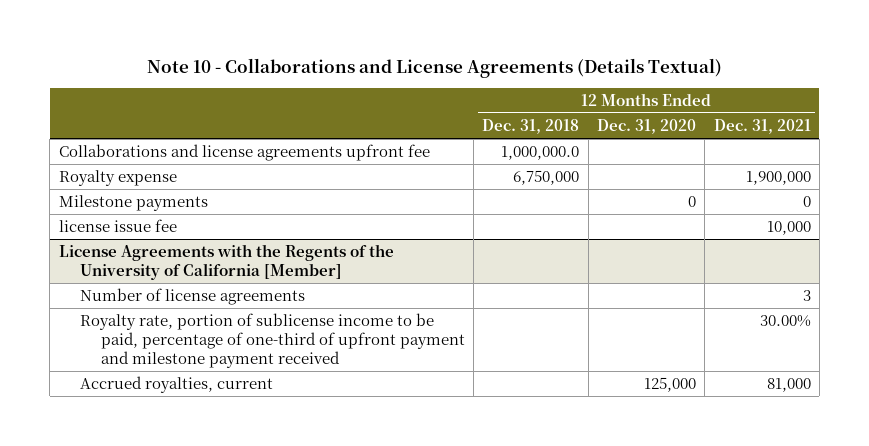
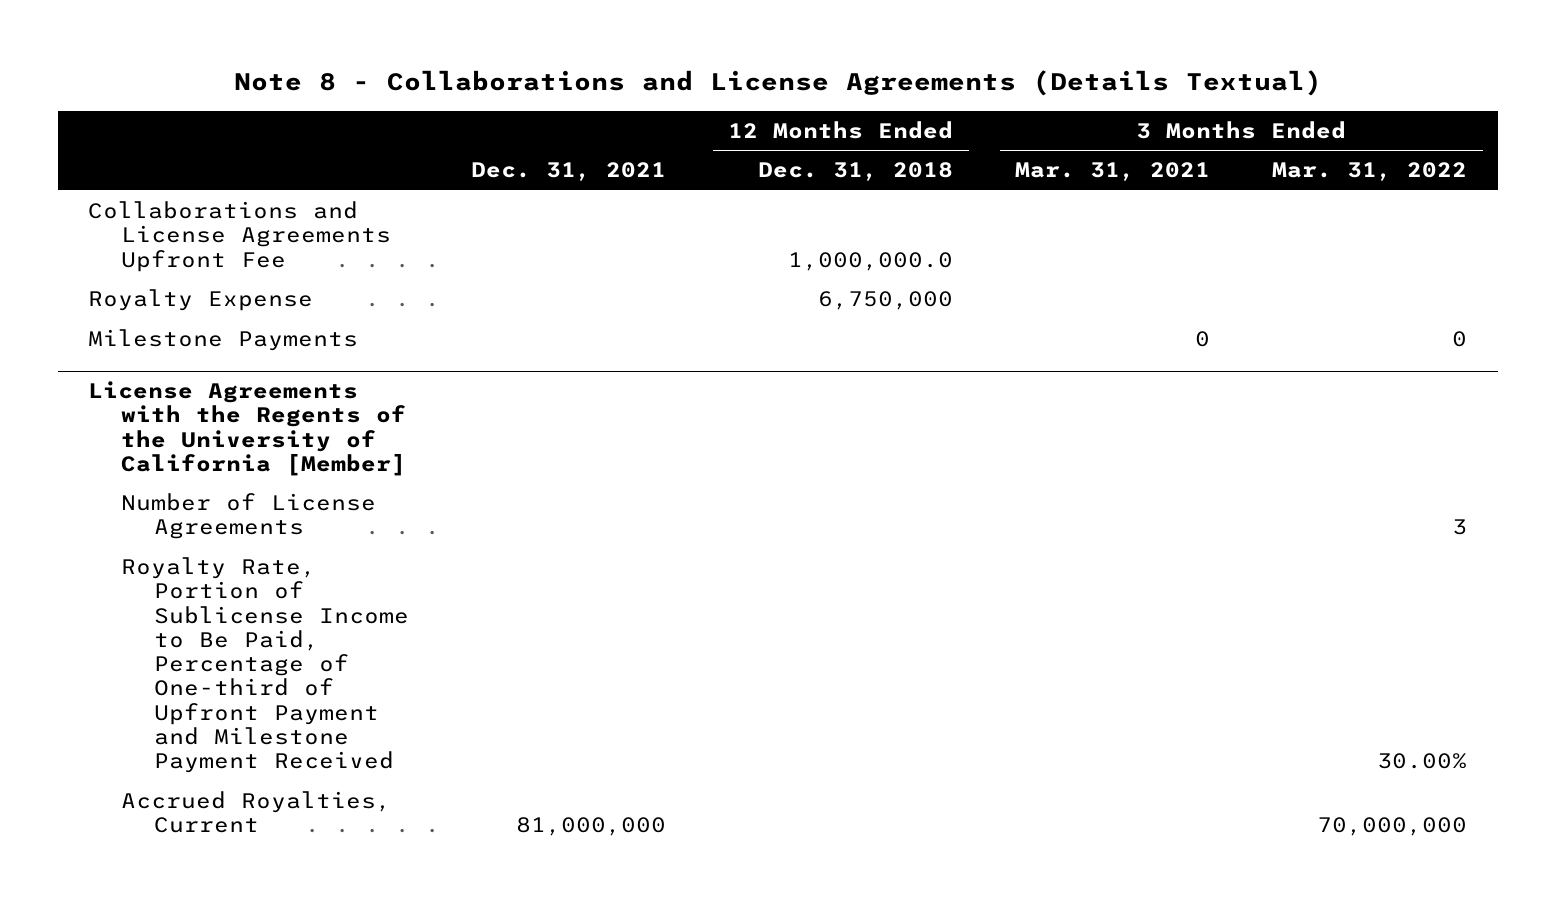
- Note 10 - Collaborations and License Agreements (Details Textual)
+ Note 8 - Collaborations and License Agreements (Details Textual)
- | 12 Months Ended Dec. 31, 2018 | 12 Months Ended Dec. 31, 2020 | 12 Months Ended Dec. 31, 2021
+ | Dec. 31, 2021 | 12 Months Ended Dec. 31, 2018 | 3 Months Ended Mar. 31, 2021 | 3 Months Ended Mar. 31, 2022
- Collaborations and license agreements upfront fee | 1,000,000.0 | |
- Royalty expense | 6,750,000 | | 1,900,000
- Milestone payments | | 0 | 0
- license issue fee | | | 10,000
+ Collaborations and License Agreements Upfront Fee | | 1,000,000.0 | |
+ Royalty Expense | | 6,750,000 | |
+ Milestone Payments | | | 0 | 0
@ License Agreements with the Regents of the University of California [Member]
- Number of license agreements | | | 3
- Royalty rate, portion of sublicense income to be paid, percentage of one-third of upfront payment and milestone payment received | | | 30.00%
- Accrued royalties, current | | 125,000 | 81,000
+ Number of License Agreements | | | | 3
+ Royalty Rate, Portion of Sublicense Income to Be Paid, Percentage of One-third of Upfront Payment and Milestone Payment Received | | | | 30.00%
+ Accrued Royalties, Current | 81,000,000 | | | 70,000,000

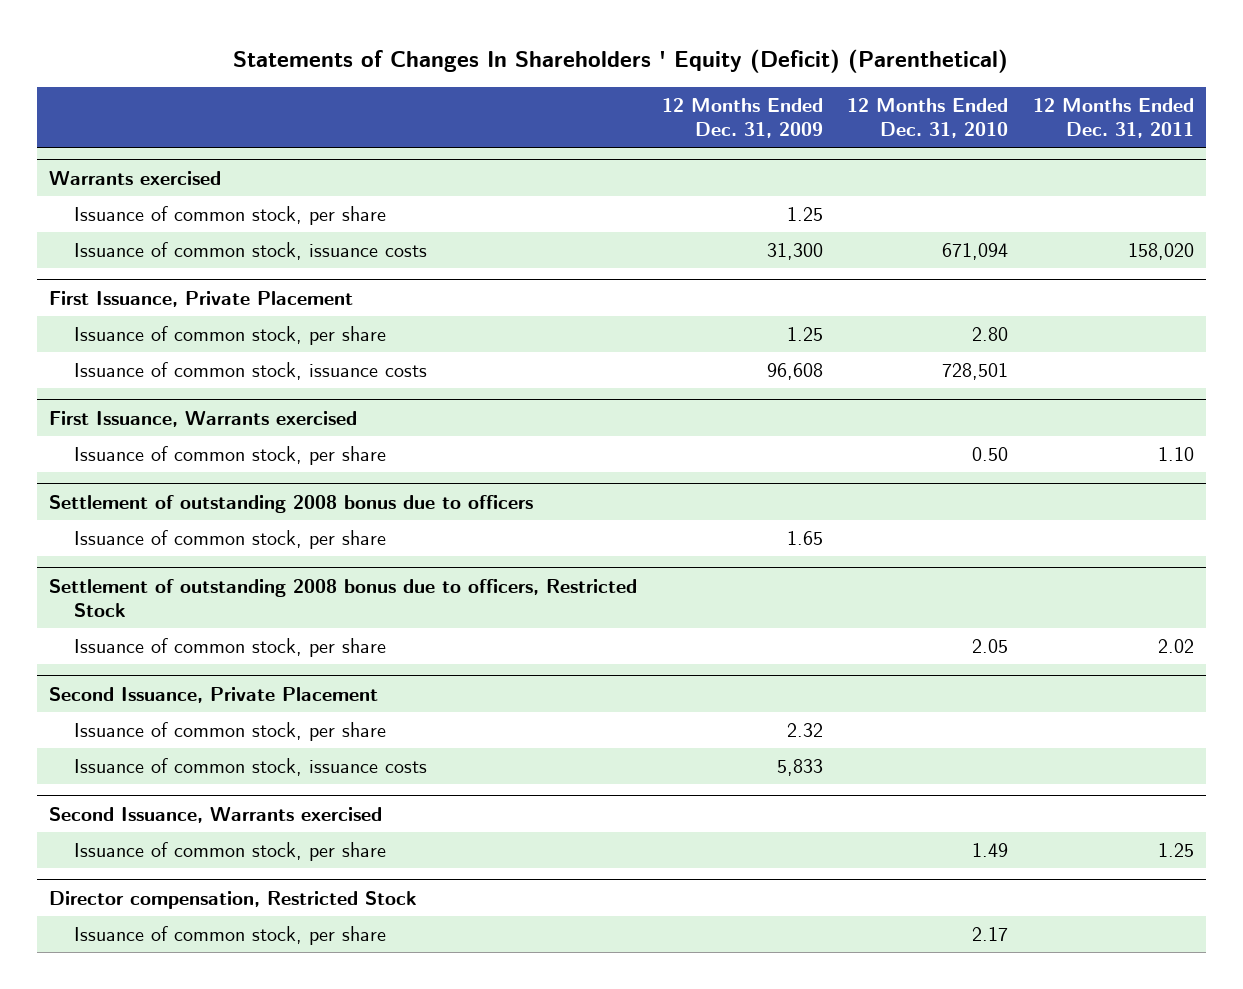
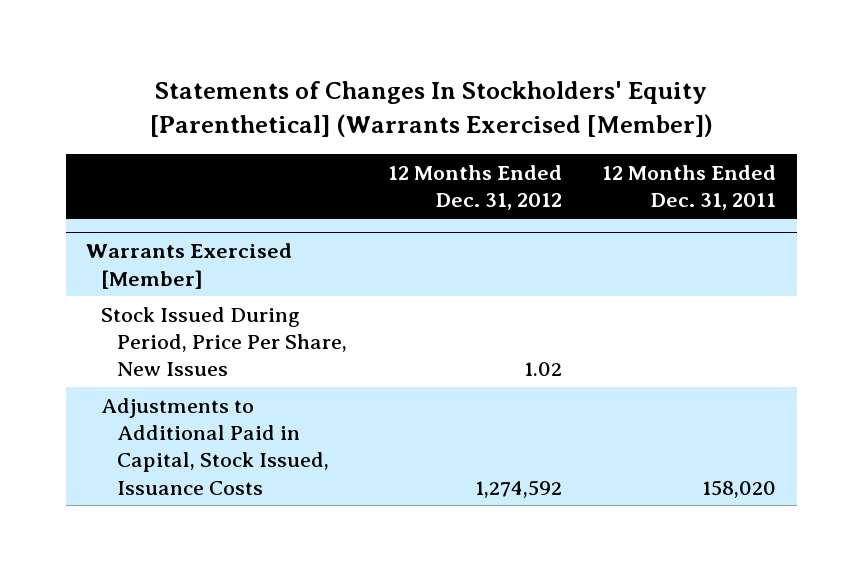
- Statements of Changes In Shareholders ' Equity (Deficit) (Parenthetical)
+ Statements of Changes In Stockholders' Equity [Parenthetical] (Warrants Exercised [Member])
- | 12 Months Ended Dec. 31, 2009 | 12 Months Ended Dec. 31, 2010 | 12 Months Ended Dec. 31, 2011
+ | 12 Months Ended Dec. 31, 2012 | 12 Months Ended Dec. 31, 2011
- Warrants exercised
- Issuance of common stock, per share | 1.25 | |
- Issuance of common stock, issuance costs | 31,300 | 671,094 | 158,020
- First Issuance, Private Placement
- Issuance of common stock, per share | 1.25 | 2.80 |
- Issuance of common stock, issuance costs | 96,608 | 728,501 |
- First Issuance, Warrants exercised
- Issuance of common stock, per share | | 0.50 | 1.10
- Settlement of outstanding 2008 bonus due to officers
- Issuance of common stock, per share | 1.65 | |
- Settlement of outstanding 2008 bonus due to officers, Restricted Stock
- Issuance of common stock, per share | | 2.05 | 2.02
- Second Issuance, Private Placement
- Issuance of common stock, per share | 2.32 | |
- Issuance of common stock, issuance costs | 5,833 | |
- Second Issuance, Warrants exercised
- Issuance of common stock, per share | | 1.49 | 1.25
- Director compensation, Restricted Stock
- Issuance of common stock, per share | | 2.17 |
+ Warrants Exercised [Member]
+ Stock Issued During Period, Price Per Share, New Issues | 1.02 |
+ Adjustments to Additional Paid in Capital, Stock Issued, Issuance Costs | 1,274,592 | 158,020

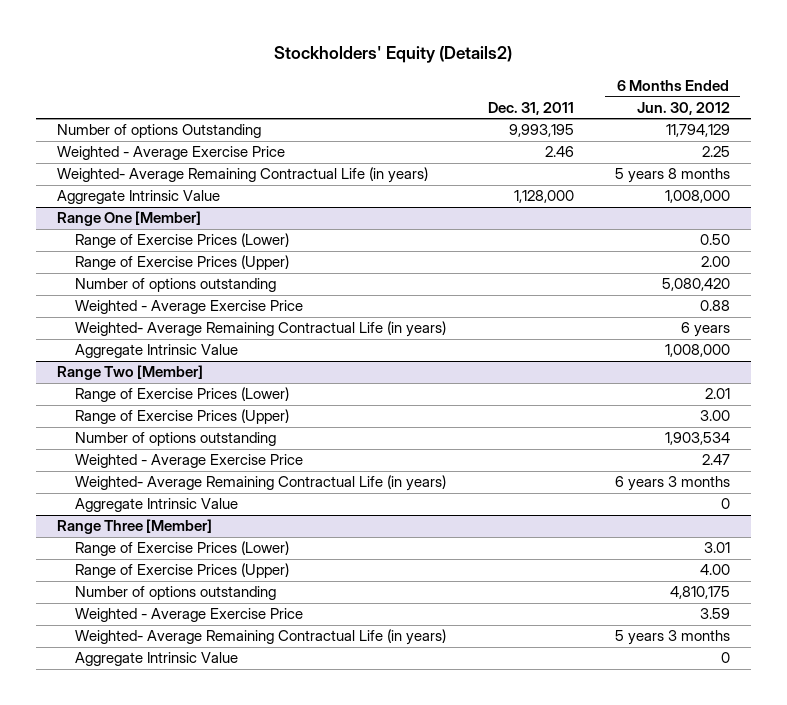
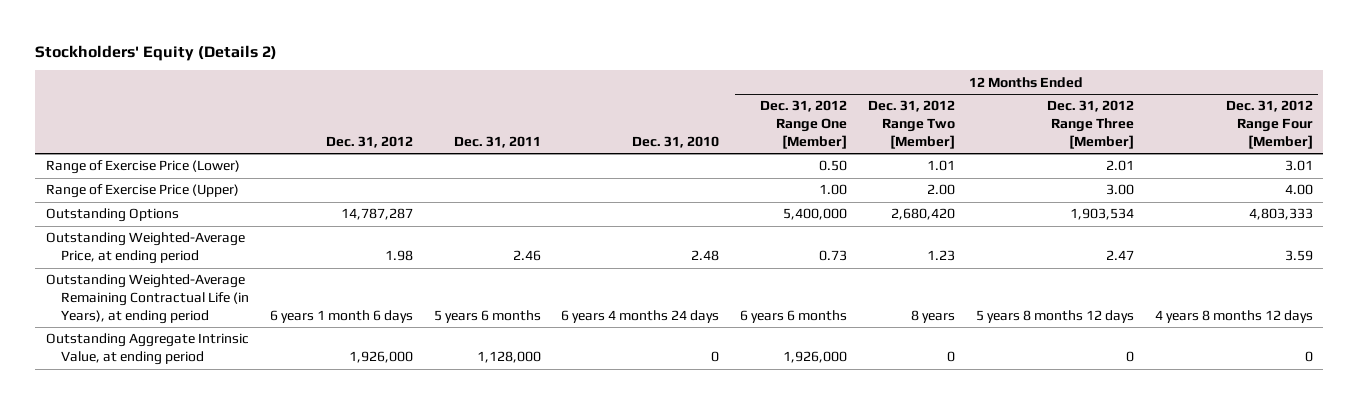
- Stockholders' Equity (Details2)
+ Stockholders' Equity (Details 2)
- | Dec. 31, 2011 | 6 Months Ended Jun. 30, 2012
+ | Dec. 31, 2012 | Dec. 31, 2011 | Dec. 31, 2010 | 12 Months Ended Dec. 31, 2012 Range One [Member] | 12 Months Ended Dec. 31, 2012 Range Two [Member] | 12 Months Ended Dec. 31, 2012 Range Three [Member] | 12 Months Ended Dec. 31, 2012 Range Four [Member]
- Number of options Outstanding | 9,993,195 | 11,794,129
- Weighted - Average Exercise Price | 2.46 | 2.25
- Weighted- Average Remaining Contractual Life (in years) | | 5 years 8 months
- Aggregate Intrinsic Value | 1,128,000 | 1,008,000
- Range One [Member]
- Range of Exercise Prices (Lower) | | 0.50
- Range of Exercise Prices (Upper) | | 2.00
- Number of options outstanding | | 5,080,420
- Weighted - Average Exercise Price | | 0.88
- Weighted- Average Remaining Contractual Life (in years) | | 6 years
- Aggregate Intrinsic Value | | 1,008,000
- Range Two [Member]
- Range of Exercise Prices (Lower) | | 2.01
- Range of Exercise Prices (Upper) | | 3.00
- Number of options outstanding | | 1,903,534
- Weighted - Average Exercise Price | | 2.47
- Weighted- Average Remaining Contractual Life (in years) | | 6 years 3 months
- Aggregate Intrinsic Value | | 0
- Range Three [Member]
- Range of Exercise Prices (Lower) | | 3.01
- Range of Exercise Prices (Upper) | | 4.00
- Number of options outstanding | | 4,810,175
- Weighted - Average Exercise Price | | 3.59
- Weighted- Average Remaining Contractual Life (in years) | | 5 years 3 months
- Aggregate Intrinsic Value | | 0
+ Range of Exercise Price (Lower) | | | | 0.50 | 1.01 | 2.01 | 3.01
+ Range of Exercise Price (Upper) | | | | 1.00 | 2.00 | 3.00 | 4.00
+ Outstanding Options | 14,787,287 | | | 5,400,000 | 2,680,420 | 1,903,534 | 4,803,333
+ Outstanding Weighted-Average Price, at ending period | 1.98 | 2.46 | 2.48 | 0.73 | 1.23 | 2.47 | 3.59
+ Outstanding Weighted-Average Remaining Contractual Life (in Years), at ending period | 6 years 1 month 6 days | 5 years 6 months | 6 years 4 months 24 days | 6 years 6 months | 8 years | 5 years 8 months 12 days | 4 years 8 months 12 days
+ Outstanding Aggregate Intrinsic Value, at ending period | 1,926,000 | 1,128,000 | 0 | 1,926,000 | 0 | 0 | 0

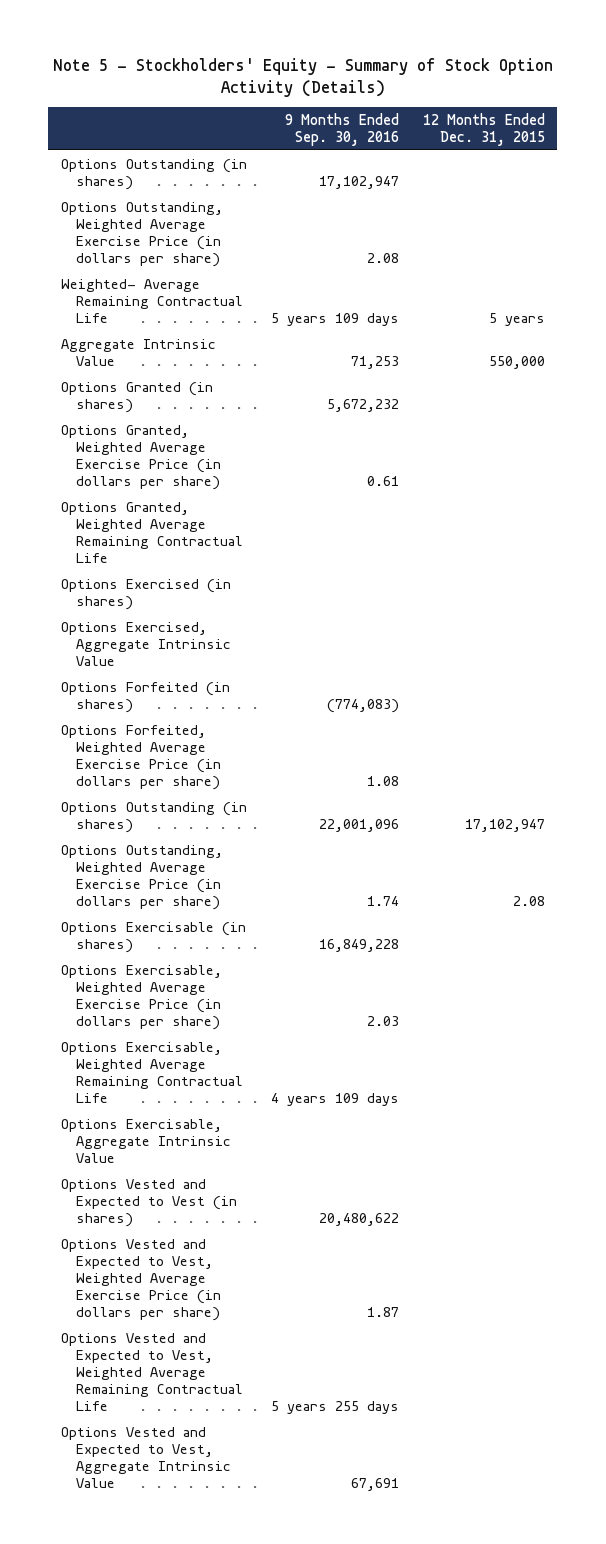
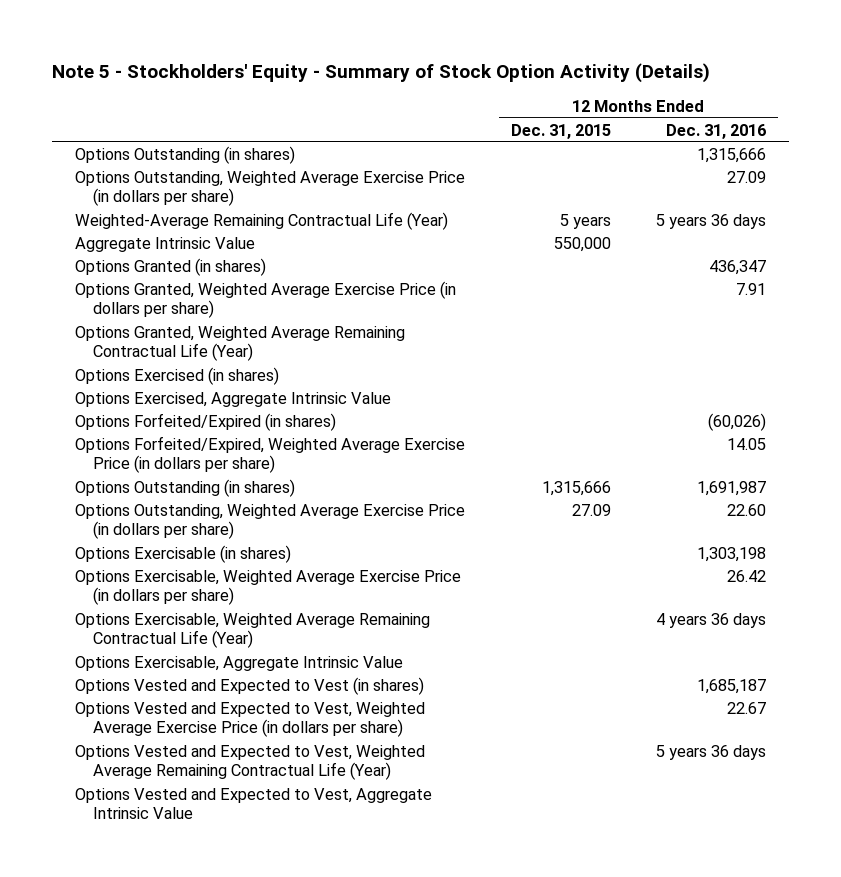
- | 9 Months Ended Sep. 30, 2016 | 12 Months Ended Dec. 31, 2015
+ | 12 Months Ended Dec. 31, 2015 | 12 Months Ended Dec. 31, 2016
- Weighted- Average Remaining Contractual Life | 5 years 109 days | 5 years
+ Weighted-Average Remaining Contractual Life (Year) | 5 years | 5 years 36 days
- Options Granted, Weighted Average Remaining Contractual Life
+ Options Granted, Weighted Average Remaining Contractual Life (Year)
- Options Forfeited (in shares) | (774,083) |
- Options Forfeited, Weighted Average Exercise Price (in dollars per share) | 1.08 |
- Options Outstanding (in shares) | 22,001,096 | 17,102,947
- Options Outstanding, Weighted Average Exercise Price (in dollars per share) | 1.74 | 2.08
+ Options Forfeited/Expired (in shares) | | (60,026)
+ Options Forfeited/Expired, Weighted Average Exercise Price (in dollars per share) | | 14.05
+ Options Outstanding (in shares) | 1,315,666 | 1,691,987
+ Options Outstanding, Weighted Average Exercise Price (in dollars per share) | 27.09 | 22.60
- Options Exercisable, Weighted Average Remaining Contractual Life | 4 years 109 days |
+ Options Exercisable, Weighted Average Remaining Contractual Life (Year) | | 4 years 36 days
- Options Vested and Expected to Vest, Weighted Average Remaining Contractual Life | 5 years 255 days |
+ Options Vested and Expected to Vest, Weighted Average Remaining Contractual Life (Year) | | 5 years 36 days

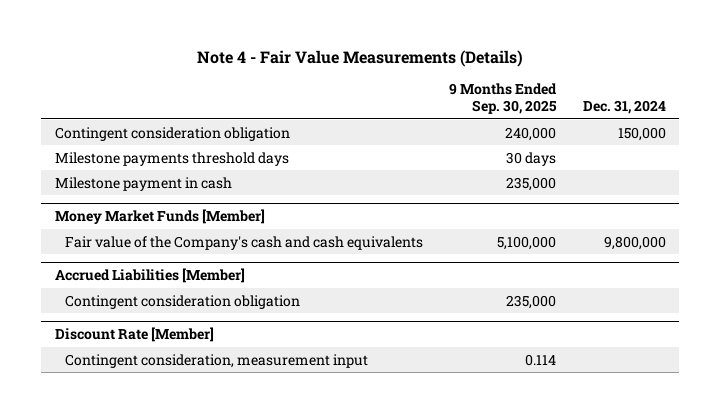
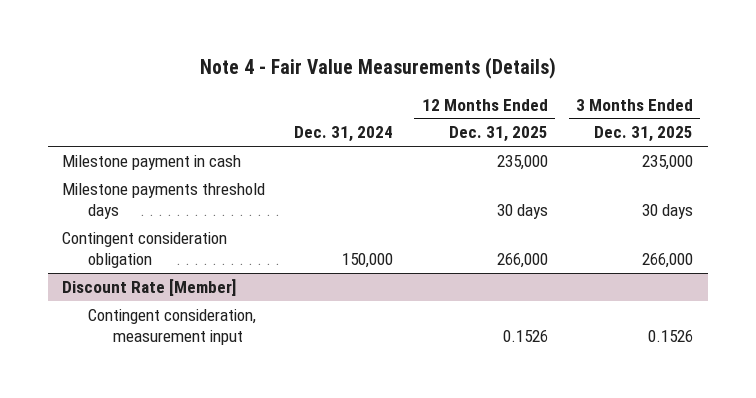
- | 9 Months Ended Sep. 30, 2025 | Dec. 31, 2024
+ | Dec. 31, 2024 | 12 Months Ended Dec. 31, 2025 | 3 Months Ended Dec. 31, 2025
- Money Market Funds [Member]
- Fair value of the Company's cash and cash equivalents | 5,100,000 | 9,800,000
- Accrued Liabilities [Member]
- Contingent consideration obligation | 235,000 |
moved down: Milestone payments threshold days | | 30 days | 30 days
moved down: Contingent consideration obligation | 150,000 | 266,000 | 266,000

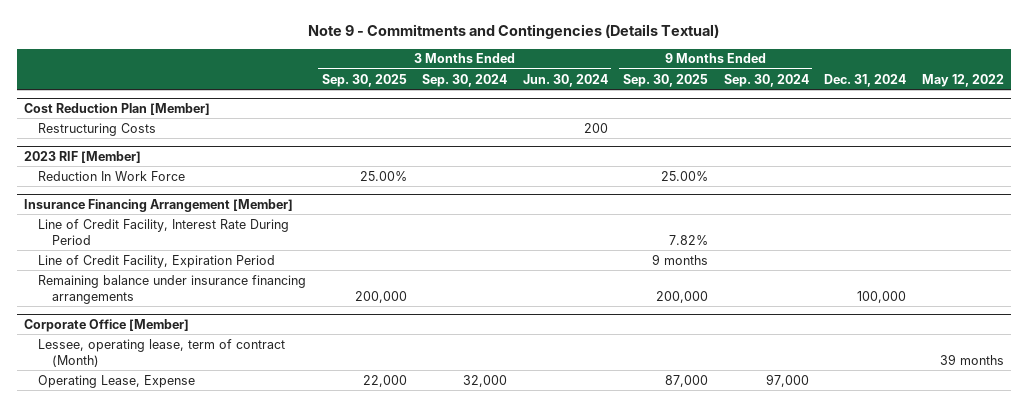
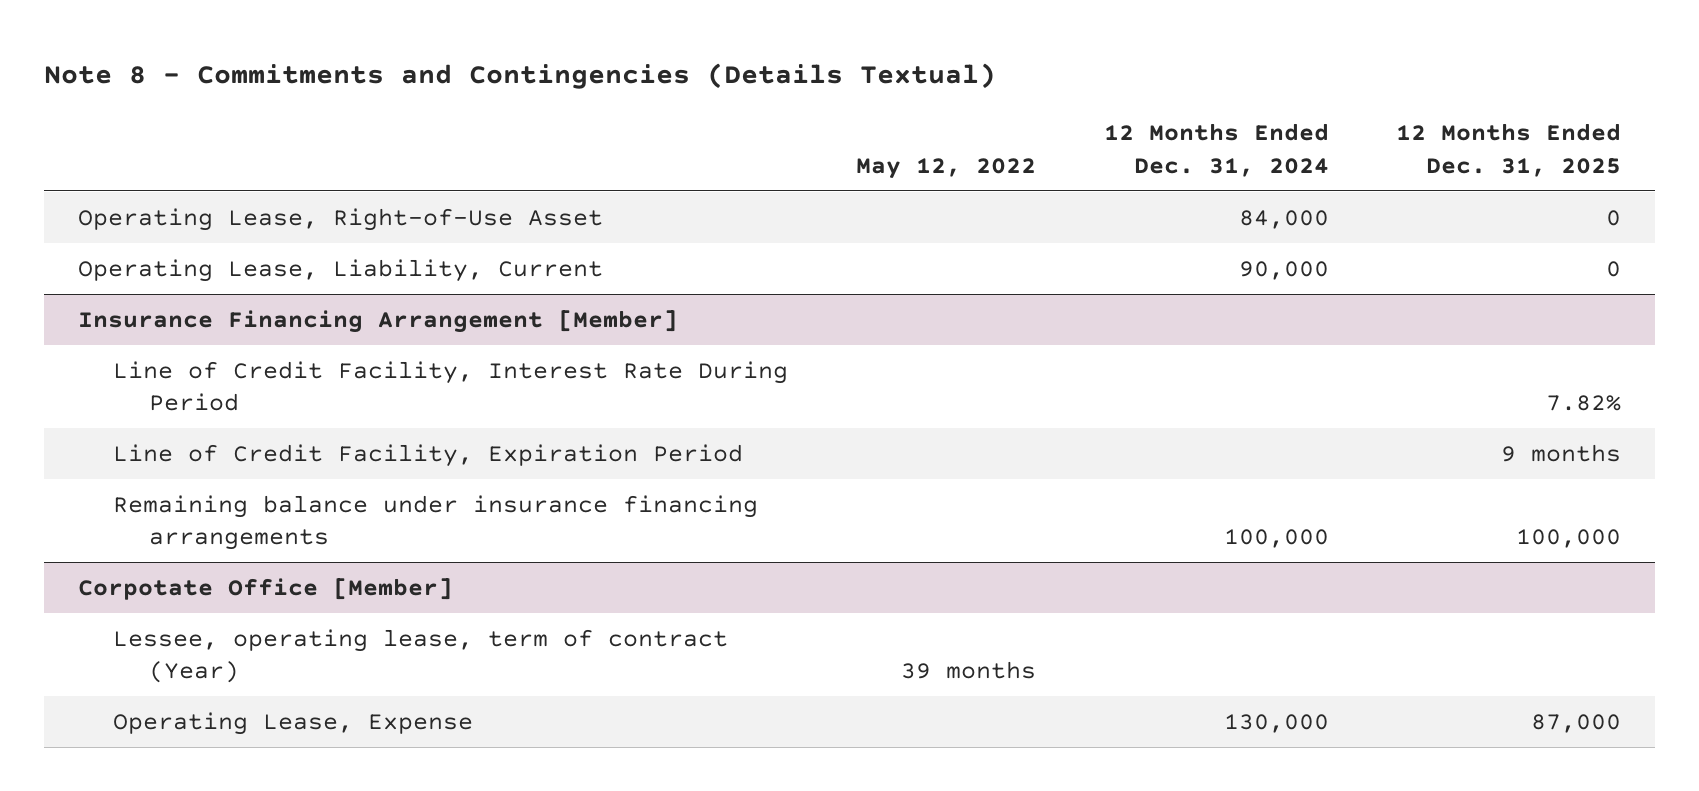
- Note 9 - Commitments and Contingencies (Details Textual)
+ Note 8 - Commitments and Contingencies (Details Textual)
- | 3 Months Ended Sep. 30, 2025 | 3 Months Ended Sep. 30, 2024 | 3 Months Ended Jun. 30, 2024 | 9 Months Ended Sep. 30, 2025 | 9 Months Ended Sep. 30, 2024 | Dec. 31, 2024 | May 12, 2022
+ | May 12, 2022 | 12 Months Ended Dec. 31, 2024 | 12 Months Ended Dec. 31, 2025
- Cost Reduction Plan [Member]
- Restructuring Costs | | | 200 | | | |
- 2023 RIF [Member]
- Reduction In Work Force | 25.00% | | | 25.00% | | |
+ Operating Lease, Right-of-Use Asset | | 84,000 | 0
+ Operating Lease, Liability, Current | | 90,000 | 0
- Corporate Office [Member]
- Lessee, operating lease, term of contract (Month) | | | | | | | 39 months
+ Corpotate Office [Member]
+ Lessee, operating lease, term of contract (Year) | 39 months | |

